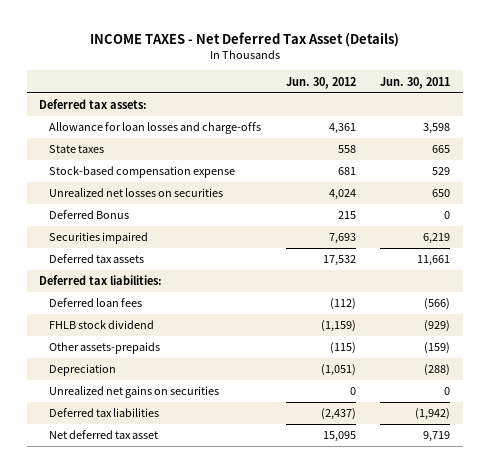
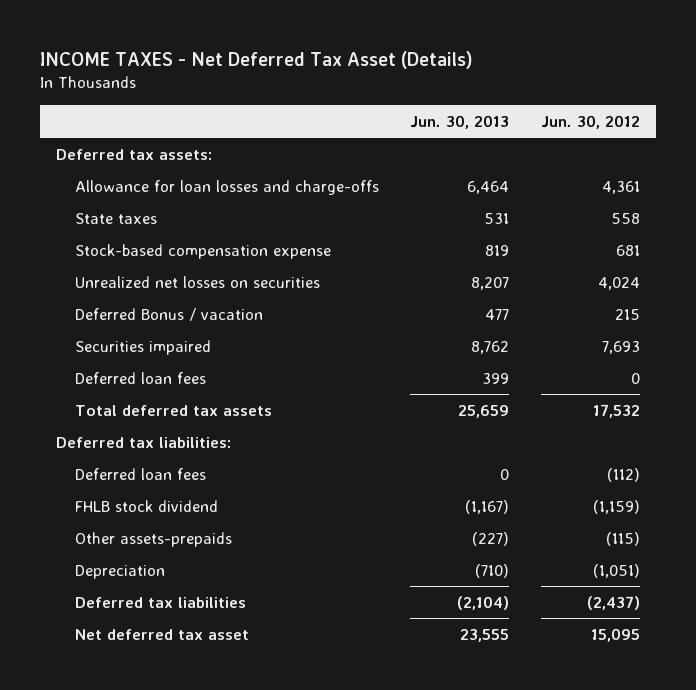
- | Jun. 30, 2012 | Jun. 30, 2011
+ | Jun. 30, 2013 | Jun. 30, 2012
- Deferred Bonus | 215 | 0
+ Deferred Bonus / vacation | 477 | 215
- Deferred tax assets | 17,532 | 11,661
+ Deferred loan fees | 399 | 0
+ Total deferred tax assets | 25,659 | 17,532
- Unrealized net gains on securities | 0 | 0

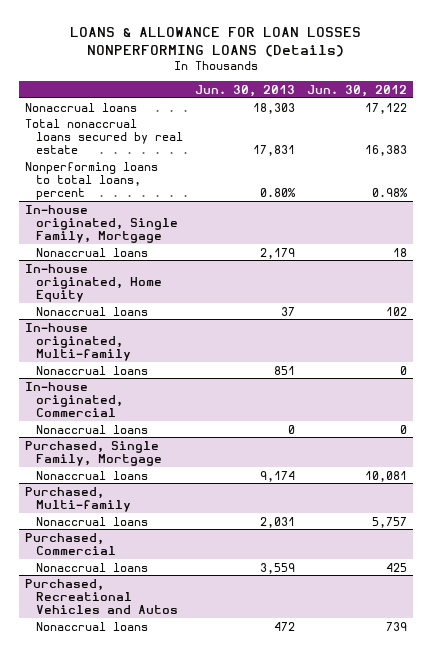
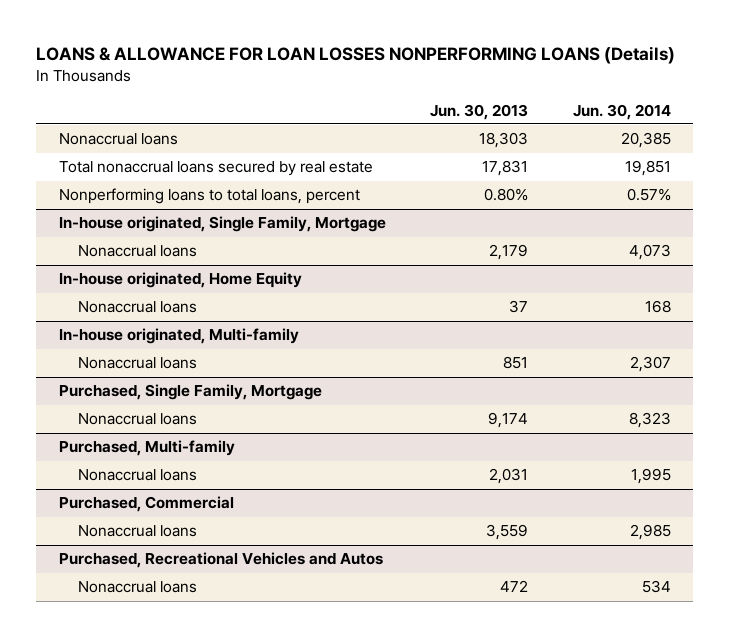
- | Jun. 30, 2013 | Jun. 30, 2012
+ | Jun. 30, 2013 | Jun. 30, 2014
- In-house originated, Commercial
- Nonaccrual loans | 0 | 0

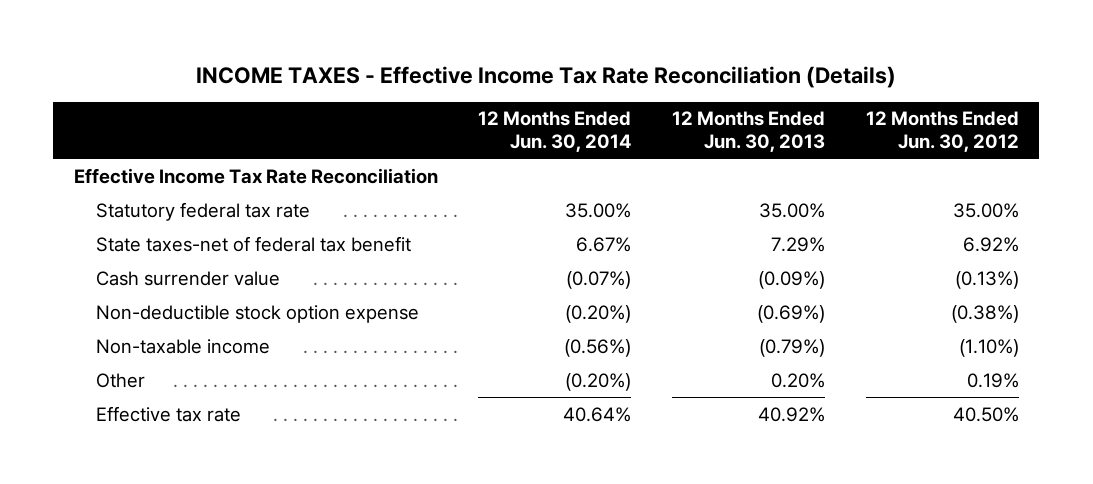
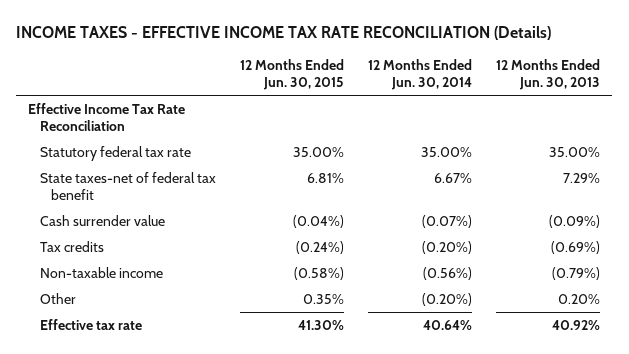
- INCOME TAXES - Effective Income Tax Rate Reconciliation (Details)
+ INCOME TAXES - EFFECTIVE INCOME TAX RATE RECONCILIATION (Details)
- | 12 Months Ended Jun. 30, 2014 | 12 Months Ended Jun. 30, 2013 | 12 Months Ended Jun. 30, 2012
+ | 12 Months Ended Jun. 30, 2015 | 12 Months Ended Jun. 30, 2014 | 12 Months Ended Jun. 30, 2013
- Non-deductible stock option expense | (0.20%) | (0.69%) | (0.38%)
+ Tax credits | (0.24%) | (0.20%) | (0.69%)

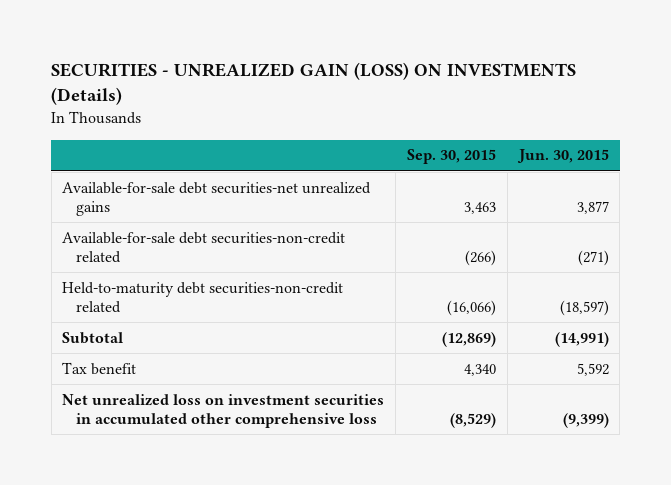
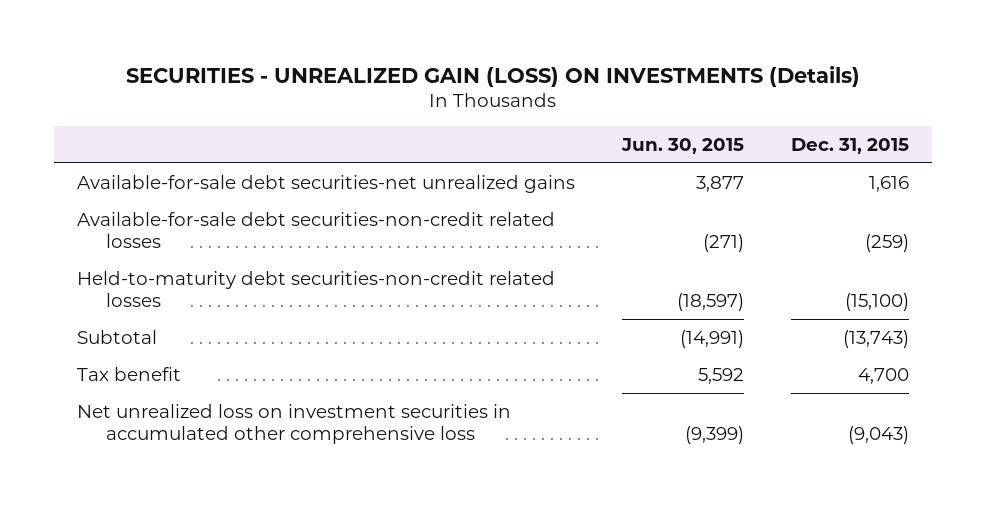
- | Sep. 30, 2015 | Jun. 30, 2015
+ | Jun. 30, 2015 | Dec. 31, 2015
- Available-for-sale debt securities-non-credit related | (266) | (271)
- Held-to-maturity debt securities-non-credit related | (16,066) | (18,597)
+ Available-for-sale debt securities-non-credit related losses | (271) | (259)
+ Held-to-maturity debt securities-non-credit related losses | (18,597) | (15,100)

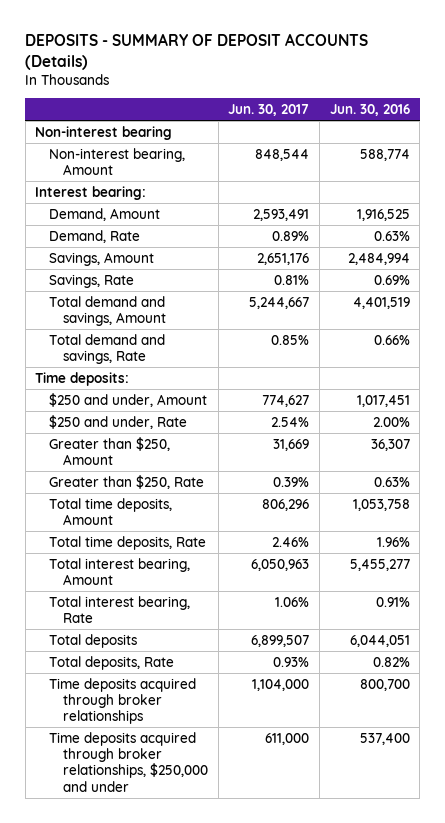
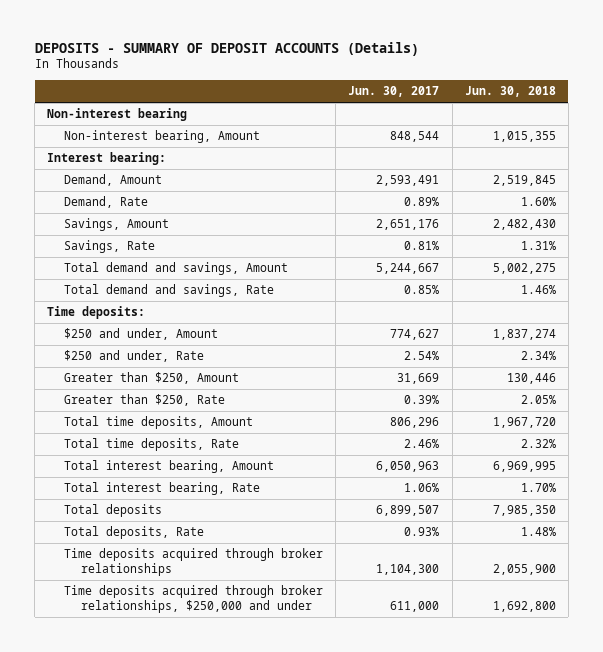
- | Jun. 30, 2017 | Jun. 30, 2016
+ | Jun. 30, 2017 | Jun. 30, 2018
- Time deposits acquired through broker relationships | 1,104,000 | 800,700
+ Time deposits acquired through broker relationships | 1,104,300 | 2,055,900

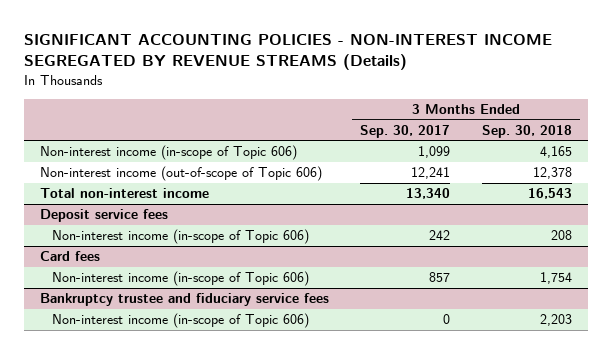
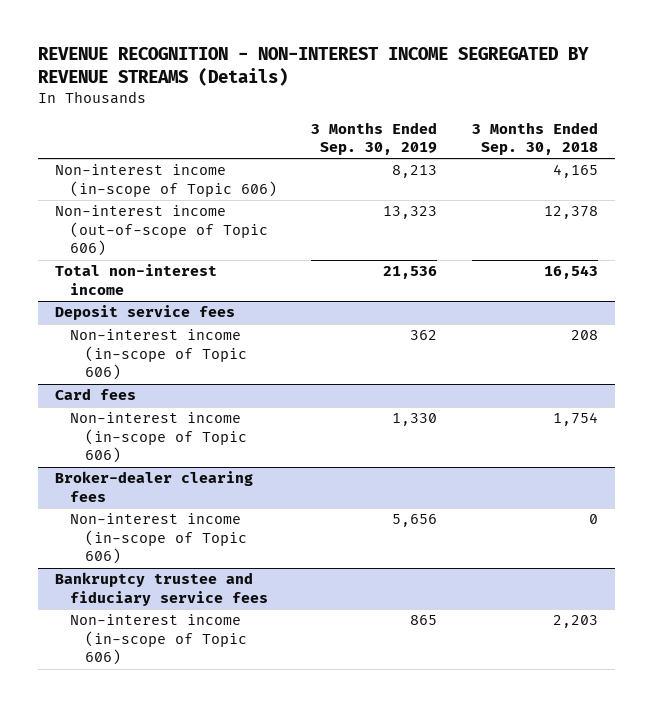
- SIGNIFICANT ACCOUNTING POLICIES - NON-INTEREST INCOME SEGREGATED BY REVENUE STREAMS (Details)
+ REVENUE RECOGNITION - NON-INTEREST INCOME SEGREGATED BY REVENUE STREAMS (Details)
- | 3 Months Ended Sep. 30, 2017 | 3 Months Ended Sep. 30, 2018
+ | 3 Months Ended Sep. 30, 2019 | 3 Months Ended Sep. 30, 2018
+ Broker-dealer clearing fees
+ Non-interest income (in-scope of Topic 606) | 5,656 | 0

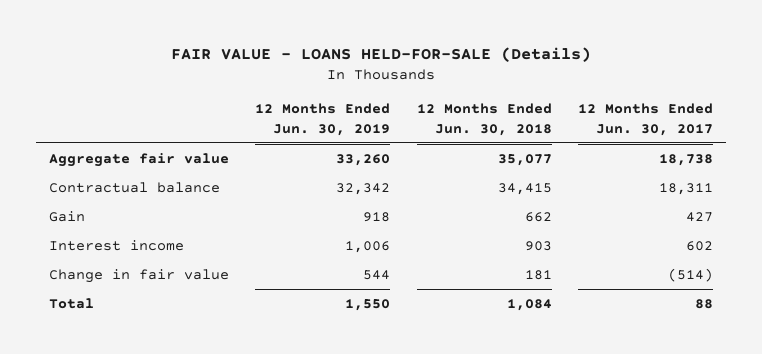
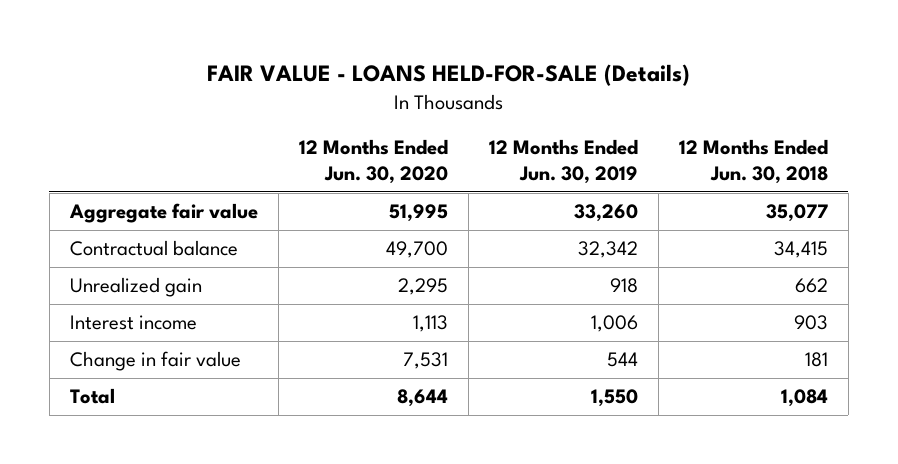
- | 12 Months Ended Jun. 30, 2019 | 12 Months Ended Jun. 30, 2018 | 12 Months Ended Jun. 30, 2017
+ | 12 Months Ended Jun. 30, 2020 | 12 Months Ended Jun. 30, 2019 | 12 Months Ended Jun. 30, 2018
- Gain | 918 | 662 | 427
+ Unrealized gain | 2,295 | 918 | 662

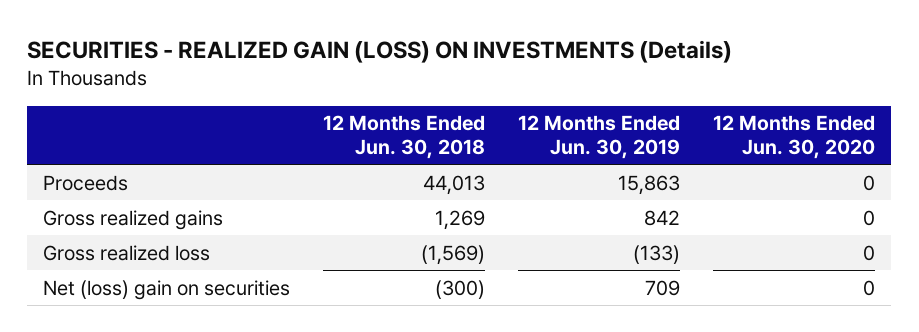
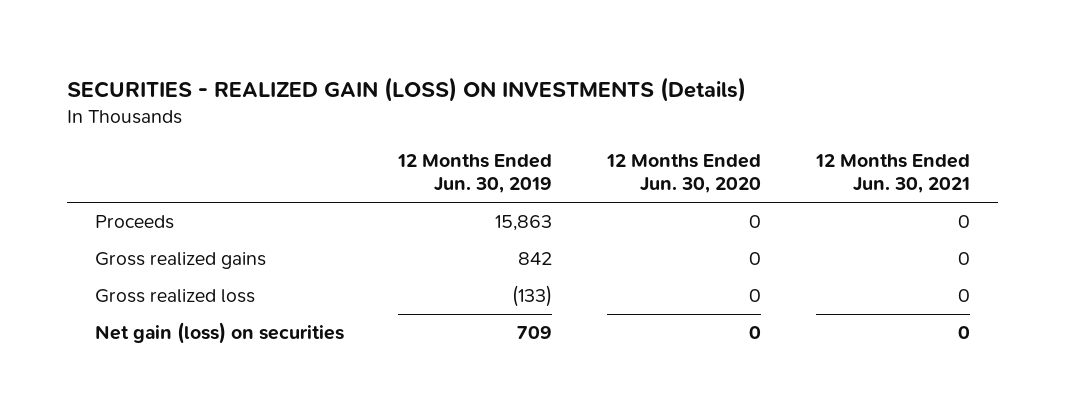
- | 12 Months Ended Jun. 30, 2018 | 12 Months Ended Jun. 30, 2019 | 12 Months Ended Jun. 30, 2020
+ | 12 Months Ended Jun. 30, 2019 | 12 Months Ended Jun. 30, 2020 | 12 Months Ended Jun. 30, 2021
- Net (loss) gain on securities | (300) | 709 | 0
+ Net gain (loss) on securities | 709 | 0 | 0

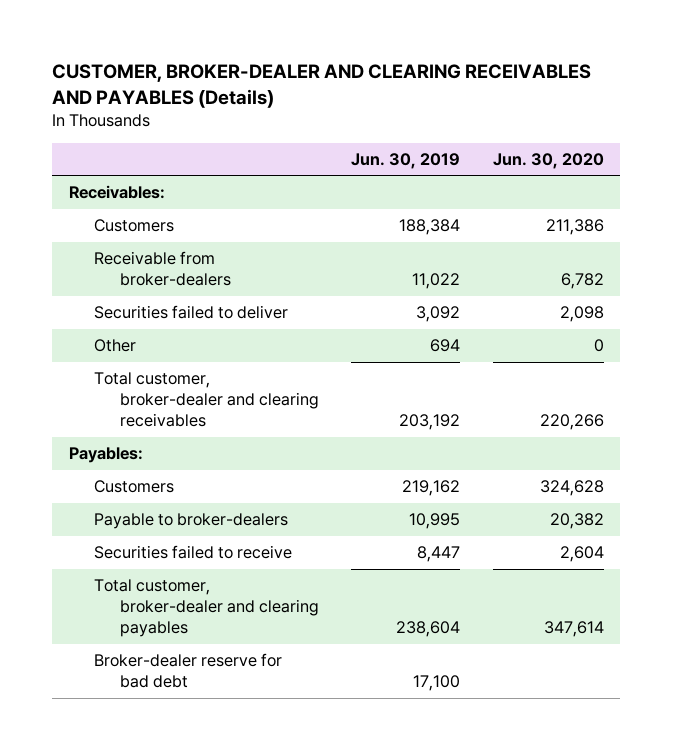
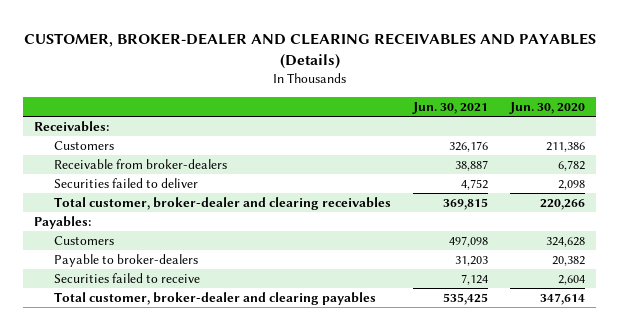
- | Jun. 30, 2019 | Jun. 30, 2020
+ | Jun. 30, 2021 | Jun. 30, 2020
- Other | 694 | 0
- Broker-dealer reserve for bad debt | 17,100 |

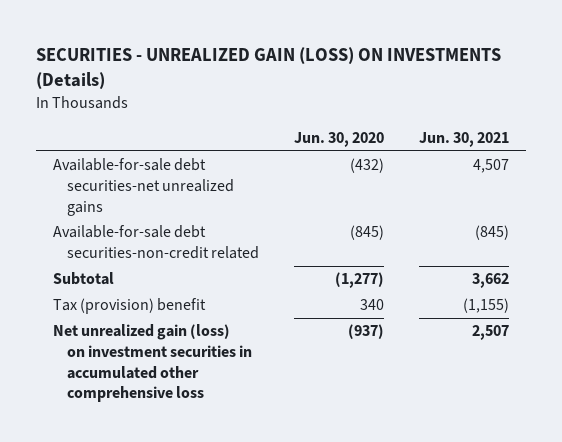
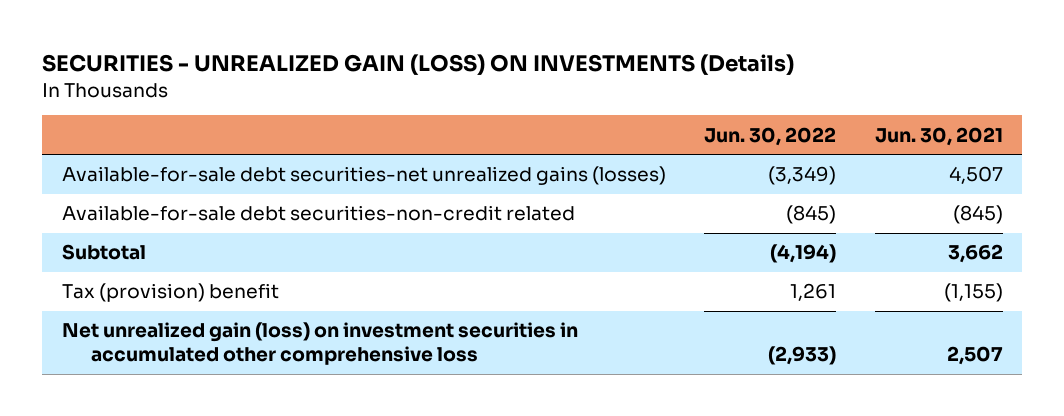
- | Jun. 30, 2020 | Jun. 30, 2021
+ | Jun. 30, 2022 | Jun. 30, 2021
- Available-for-sale debt securities-net unrealized gains | (432) | 4,507
+ Available-for-sale debt securities-net unrealized gains (losses) | (3,349) | 4,507

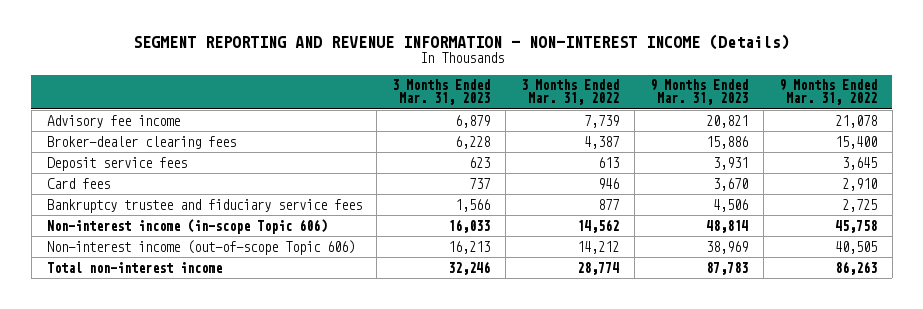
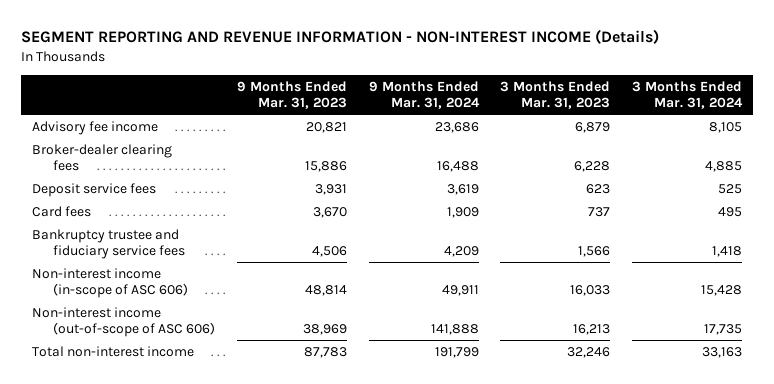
- | 3 Months Ended Mar. 31, 2023 | 3 Months Ended Mar. 31, 2022 | 9 Months Ended Mar. 31, 2023 | 9 Months Ended Mar. 31, 2022
+ | 9 Months Ended Mar. 31, 2023 | 9 Months Ended Mar. 31, 2024 | 3 Months Ended Mar. 31, 2023 | 3 Months Ended Mar. 31, 2024
- Non-interest income (in-scope Topic 606) | 16,033 | 14,562 | 48,814 | 45,758
- Non-interest income (out-of-scope Topic 606) | 16,213 | 14,212 | 38,969 | 40,505
+ Non-interest income (in-scope of ASC 606) | 48,814 | 49,911 | 16,033 | 15,428
+ Non-interest income (out-of-scope of ASC 606) | 38,969 | 141,888 | 16,213 | 17,735

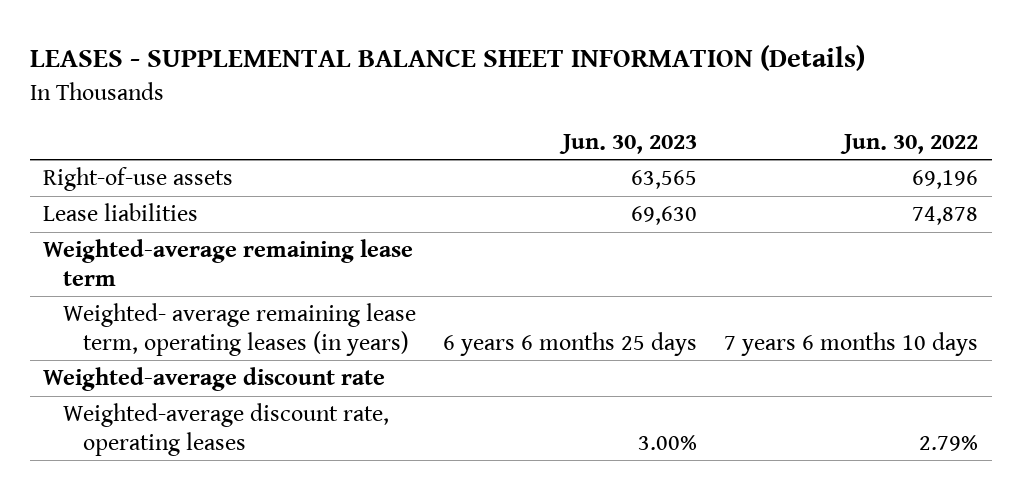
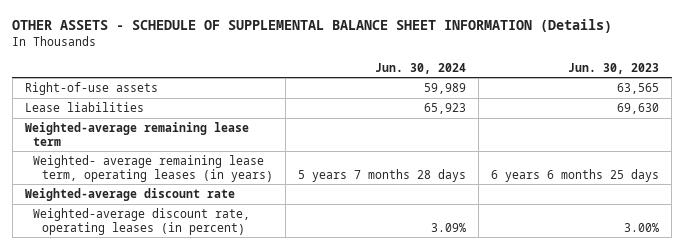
- LEASES - SUPPLEMENTAL BALANCE SHEET INFORMATION (Details)
+ OTHER ASSETS - SCHEDULE OF SUPPLEMENTAL BALANCE SHEET INFORMATION (Details)
- | Jun. 30, 2023 | Jun. 30, 2022
+ | Jun. 30, 2024 | Jun. 30, 2023
- Weighted-average discount rate, operating leases | 3.00% | 2.79%
+ Weighted-average discount rate, operating leases (in percent) | 3.09% | 3.00%

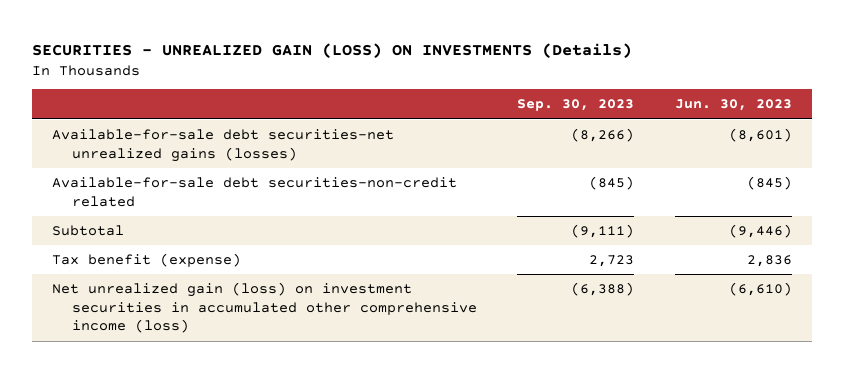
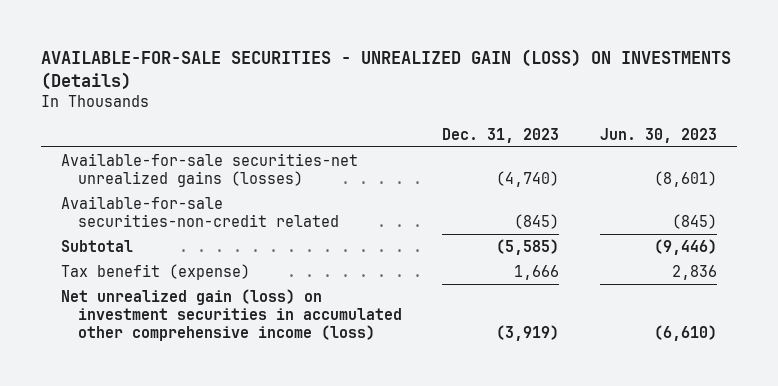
- SECURITIES - UNREALIZED GAIN (LOSS) ON INVESTMENTS (Details)
+ AVAILABLE-FOR-SALE SECURITIES - UNREALIZED GAIN (LOSS) ON INVESTMENTS (Details)
- | Sep. 30, 2023 | Jun. 30, 2023
+ | Dec. 31, 2023 | Jun. 30, 2023
- Available-for-sale debt securities-net unrealized gains (losses) | (8,266) | (8,601)
- Available-for-sale debt securities-non-credit related | (845) | (845)
+ Available-for-sale securities-net unrealized gains (losses) | (4,740) | (8,601)
+ Available-for-sale securities-non-credit related | (845) | (845)

